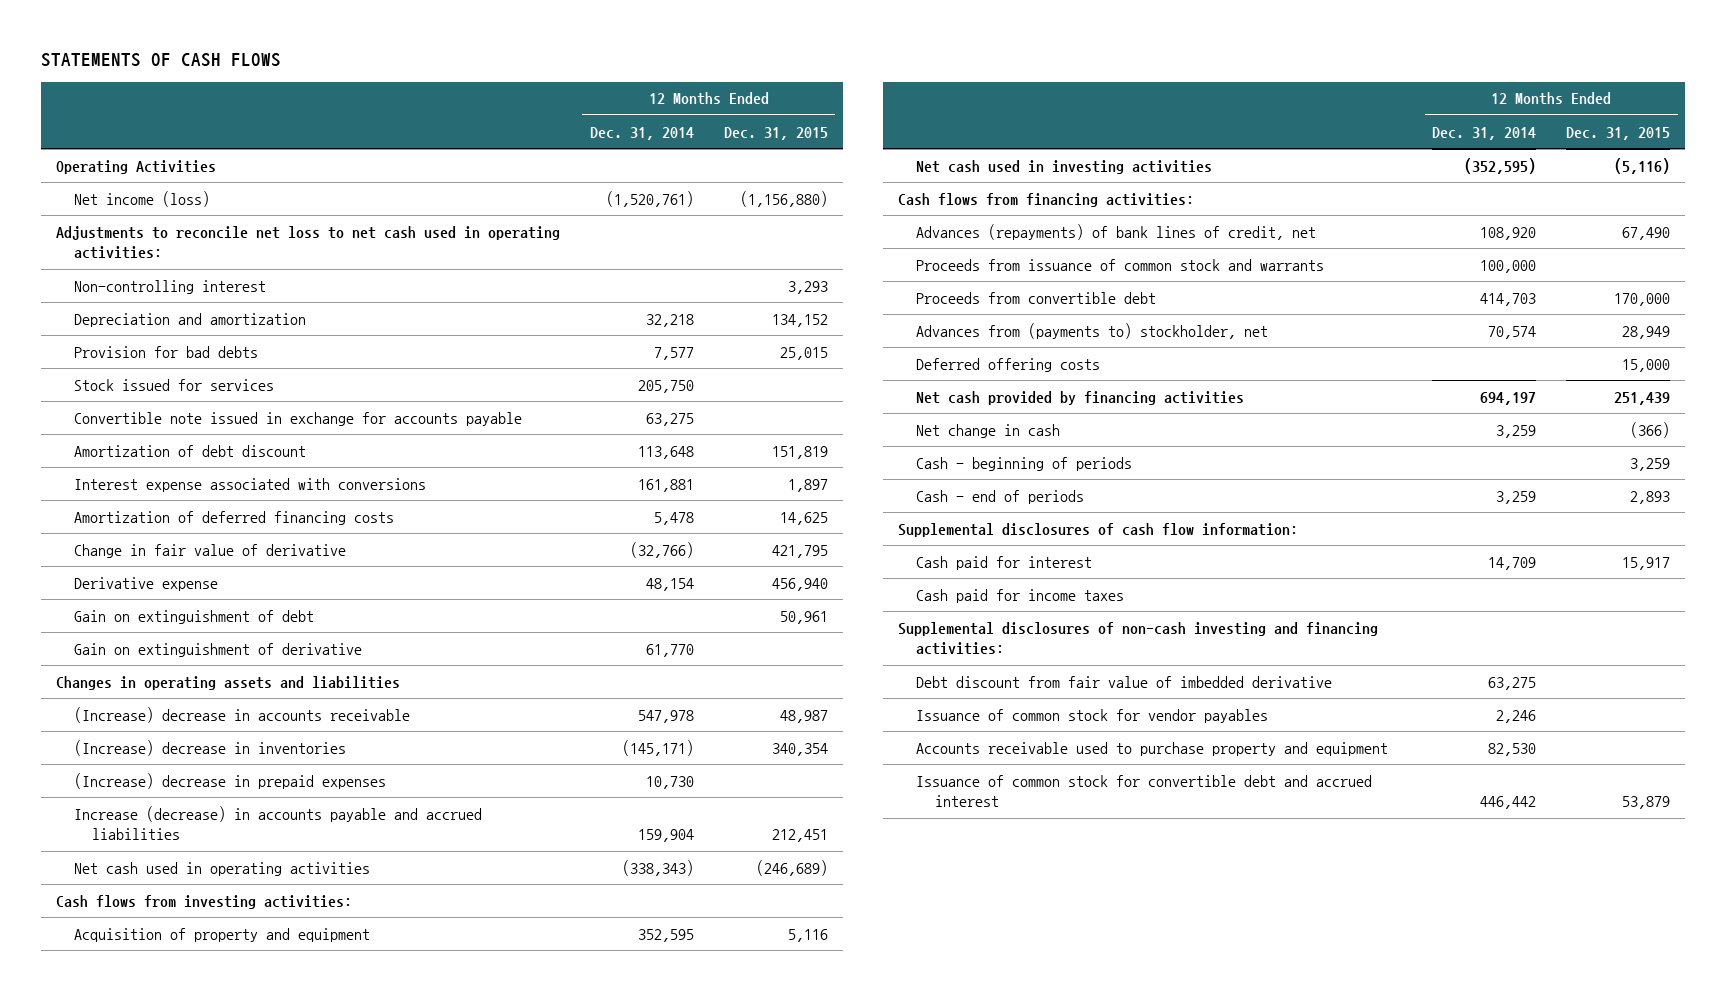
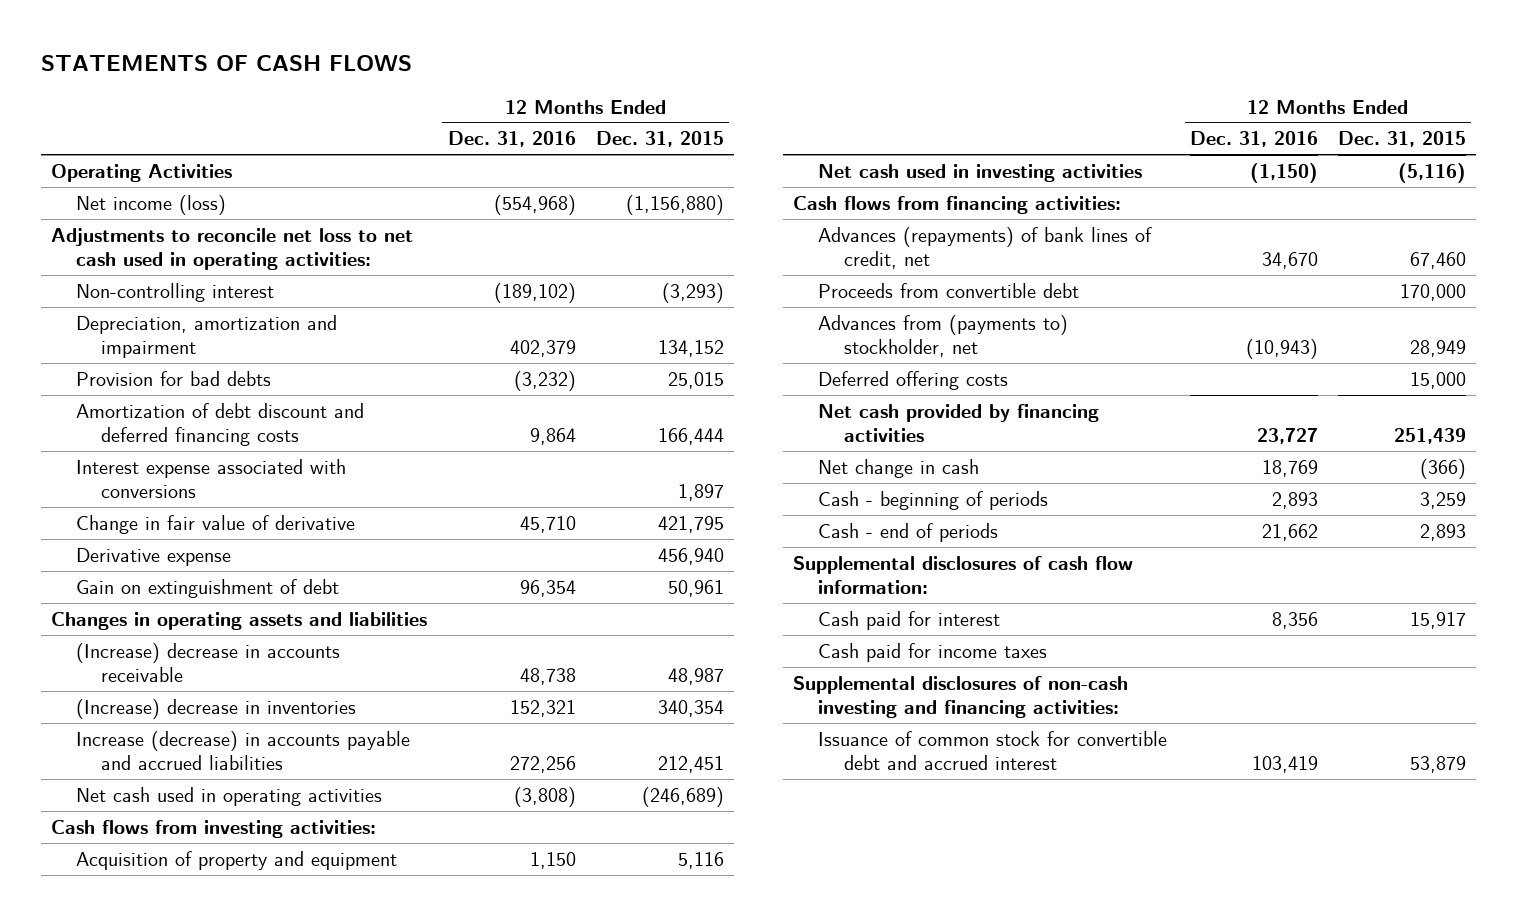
- | 12 Months Ended Dec. 31, 2014 | 12 Months Ended Dec. 31, 2015
+ | 12 Months Ended Dec. 31, 2016 | 12 Months Ended Dec. 31, 2015
- Non-controlling interest | | 3,293
- Depreciation and amortization | 32,218 | 134,152
+ Non-controlling interest | (189,102) | (3,293)
+ Depreciation, amortization and impairment | 402,379 | 134,152
- Stock issued for services | 205,750 |
- Convertible note issued in exchange for accounts payable | 63,275 |
- Amortization of debt discount | 113,648 | 151,819
+ Amortization of debt discount and deferred financing costs | 9,864 | 166,444
- Amortization of deferred financing costs | 5,478 | 14,625
- Gain on extinguishment of derivative | 61,770 |
- (Increase) decrease in prepaid expenses | 10,730 |
- Advances (repayments) of bank lines of credit, net | 108,920 | 67,490
- Proceeds from issuance of common stock and warrants | 100,000 |
+ Advances (repayments) of bank lines of credit, net | 34,670 | 67,460
- Debt discount from fair value of imbedded derivative | 63,275 |
- Issuance of common stock for vendor payables | 2,246 |
- Accounts receivable used to purchase property and equipment | 82,530 |

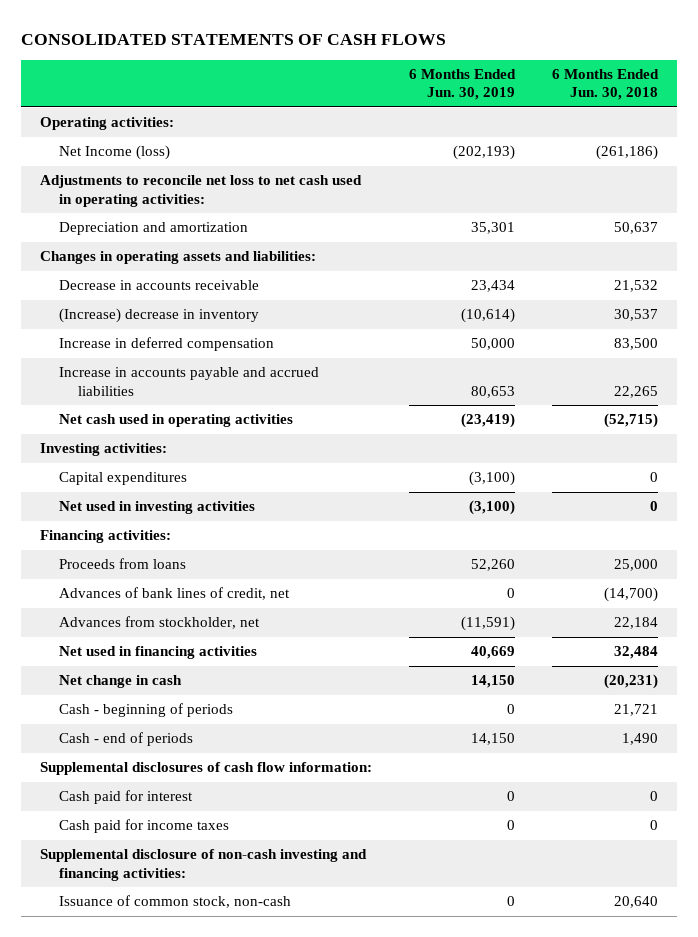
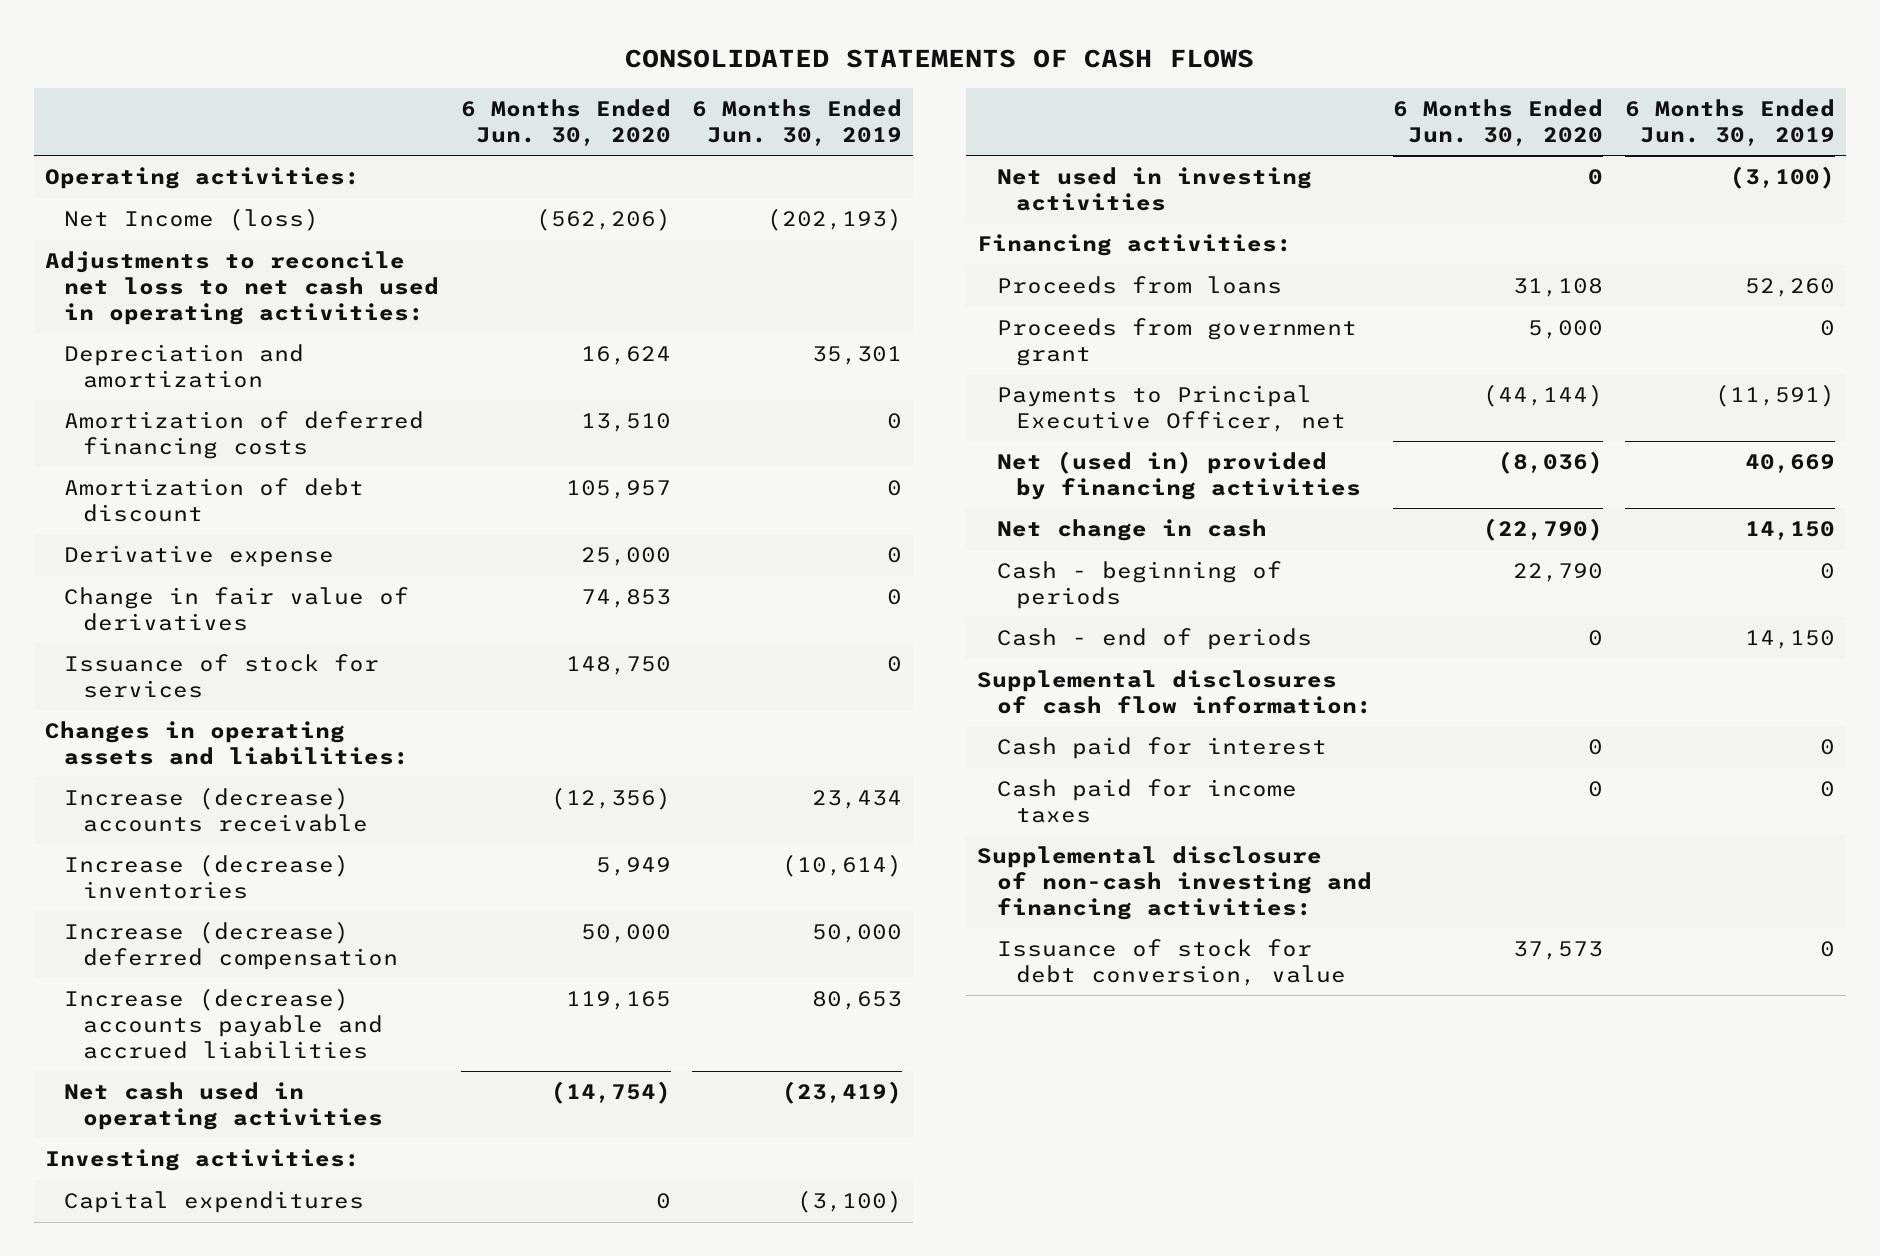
- | 6 Months Ended Jun. 30, 2019 | 6 Months Ended Jun. 30, 2018
+ | 6 Months Ended Jun. 30, 2020 | 6 Months Ended Jun. 30, 2019
+ Amortization of deferred financing costs | 13,510 | 0
+ Amortization of debt discount | 105,957 | 0
+ Derivative expense | 25,000 | 0
+ Change in fair value of derivatives | 74,853 | 0
+ Issuance of stock for services | 148,750 | 0
- Decrease in accounts receivable | 23,434 | 21,532
- (Increase) decrease in inventory | (10,614) | 30,537
- Increase in deferred compensation | 50,000 | 83,500
- Increase in accounts payable and accrued liabilities | 80,653 | 22,265
+ Increase (decrease) accounts receivable | (12,356) | 23,434
+ Increase (decrease) inventories | 5,949 | (10,614)
+ Increase (decrease) deferred compensation | 50,000 | 50,000
+ Increase (decrease) accounts payable and accrued liabilities | 119,165 | 80,653
- Advances of bank lines of credit, net | 0 | (14,700)
- Advances from stockholder, net | (11,591) | 22,184
- Net used in financing activities | 40,669 | 32,484
+ Proceeds from government grant | 5,000 | 0
+ Payments to Principal Executive Officer, net | (44,144) | (11,591)
+ Net (used in) provided by financing activities | (8,036) | 40,669
- Issuance of common stock, non-cash | 0 | 20,640
+ Issuance of stock for debt conversion, value | 37,573 | 0

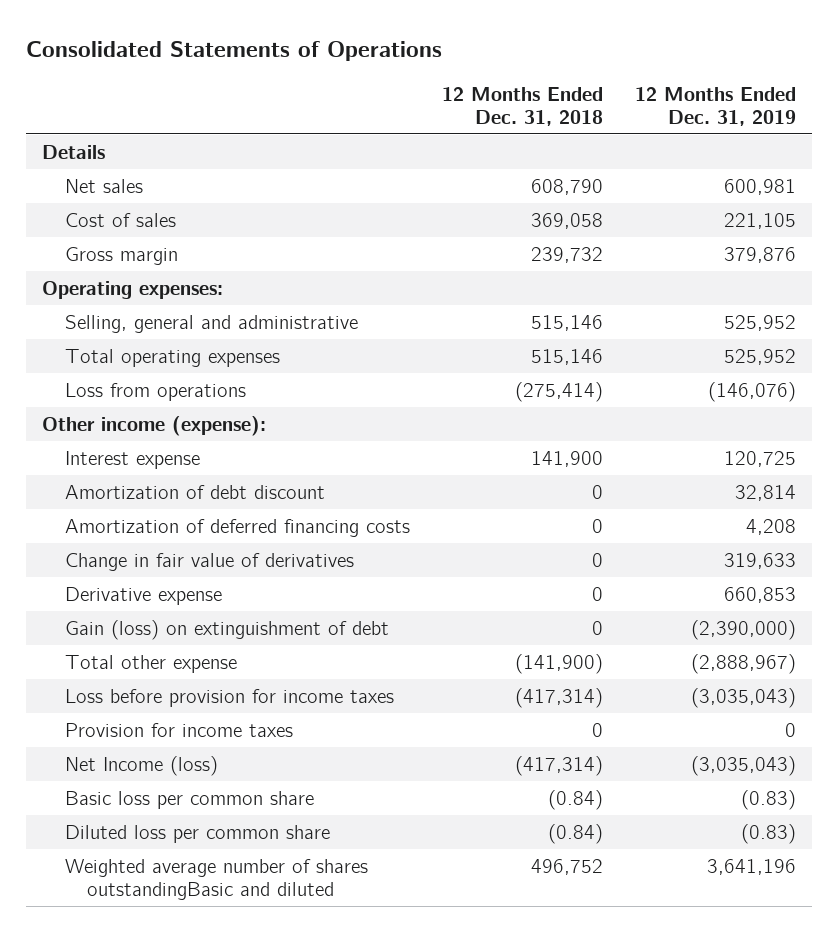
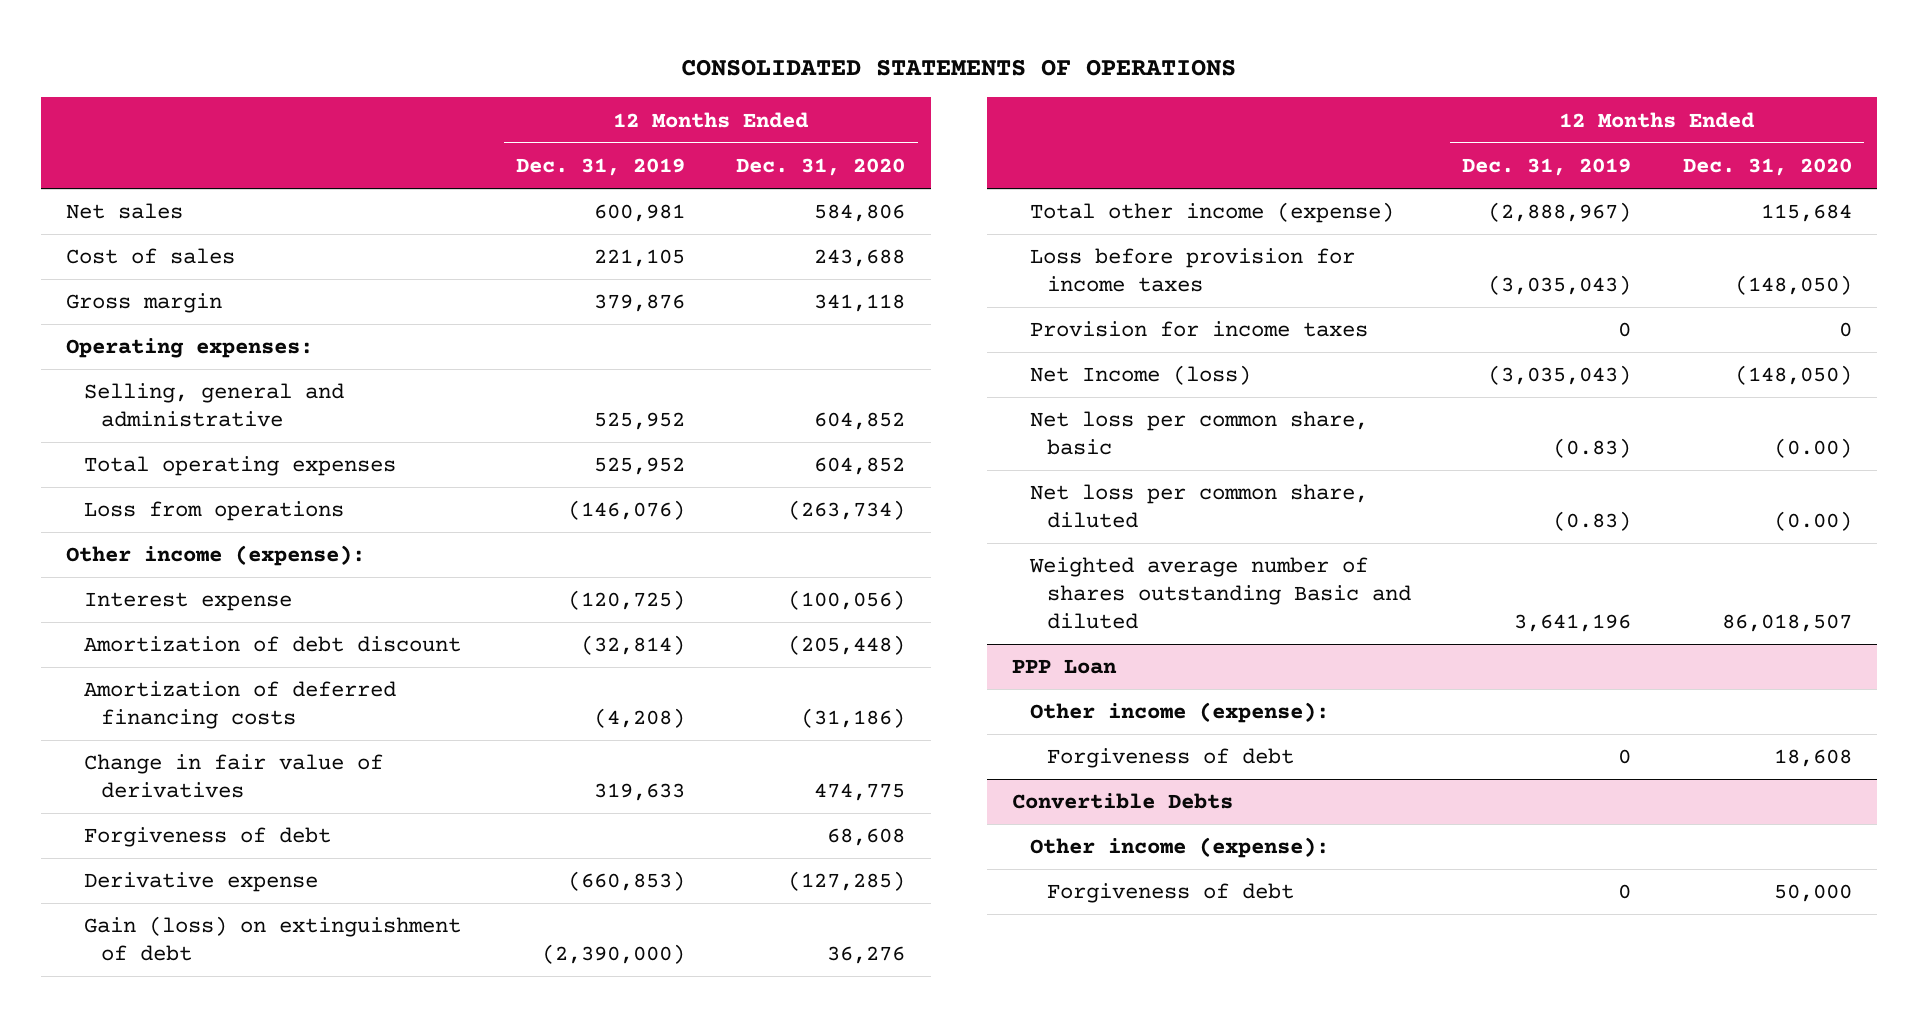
- Consolidated Statements of Operations
+ CONSOLIDATED STATEMENTS OF OPERATIONS
- | 12 Months Ended Dec. 31, 2018 | 12 Months Ended Dec. 31, 2019
+ | 12 Months Ended Dec. 31, 2019 | 12 Months Ended Dec. 31, 2020
- Details
- Interest expense | 141,900 | 120,725
- Amortization of debt discount | 0 | 32,814
- Amortization of deferred financing costs | 0 | 4,208
+ Interest expense | (120,725) | (100,056)
+ Amortization of debt discount | (32,814) | (205,448)
+ Amortization of deferred financing costs | (4,208) | (31,186)
- Derivative expense | 0 | 660,853
+ Forgiveness of debt | | 68,608
+ Derivative expense | (660,853) | (127,285)
- Total other expense | (141,900) | (2,888,967)
+ Total other income (expense) | (2,888,967) | 115,684
- Basic loss per common share | (0.84) | (0.83)
- Diluted loss per common share | (0.84) | (0.83)
- Weighted average number of shares outstandingBasic and diluted | 496,752 | 3,641,196
+ Net loss per common share, basic | (0.83) | (0.00)
+ Net loss per common share, diluted | (0.83) | (0.00)
+ Weighted average number of shares outstanding Basic and diluted | 3,641,196 | 86,018,507
+ PPP Loan
+ Other income (expense):
+ Forgiveness of debt | 0 | 18,608
+ Convertible Debts
+ Other income (expense):
+ Forgiveness of debt | 0 | 50,000

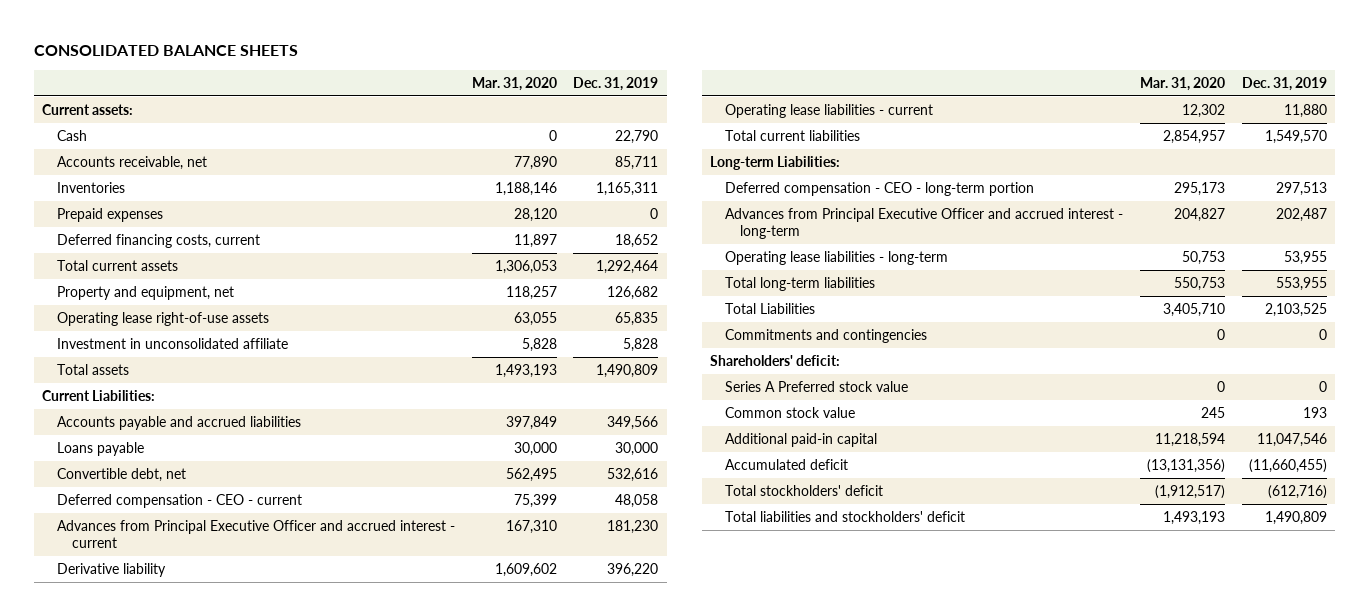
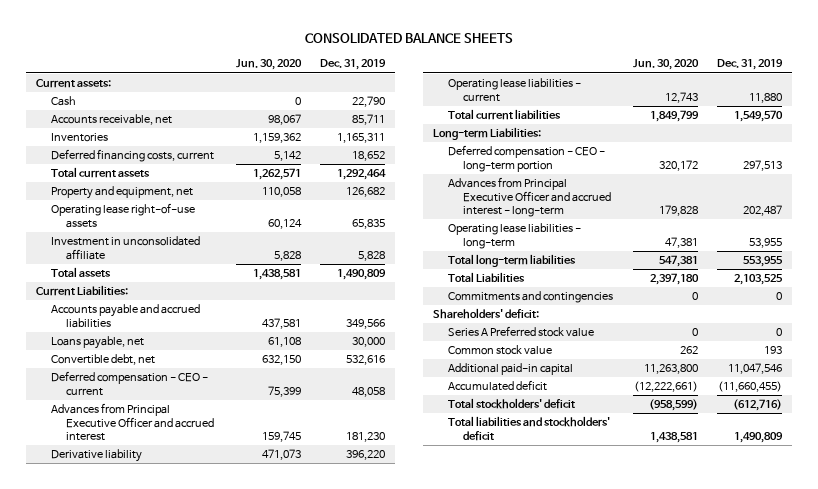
- | Mar. 31, 2020 | Dec. 31, 2019
+ | Jun. 30, 2020 | Dec. 31, 2019
- Prepaid expenses | 28,120 | 0
- Loans payable | 30,000 | 30,000
+ Loans payable, net | 61,108 | 30,000
- Advances from Principal Executive Officer and accrued interest - current | 167,310 | 181,230
+ Advances from Principal Executive Officer and accrued interest | 159,745 | 181,230

